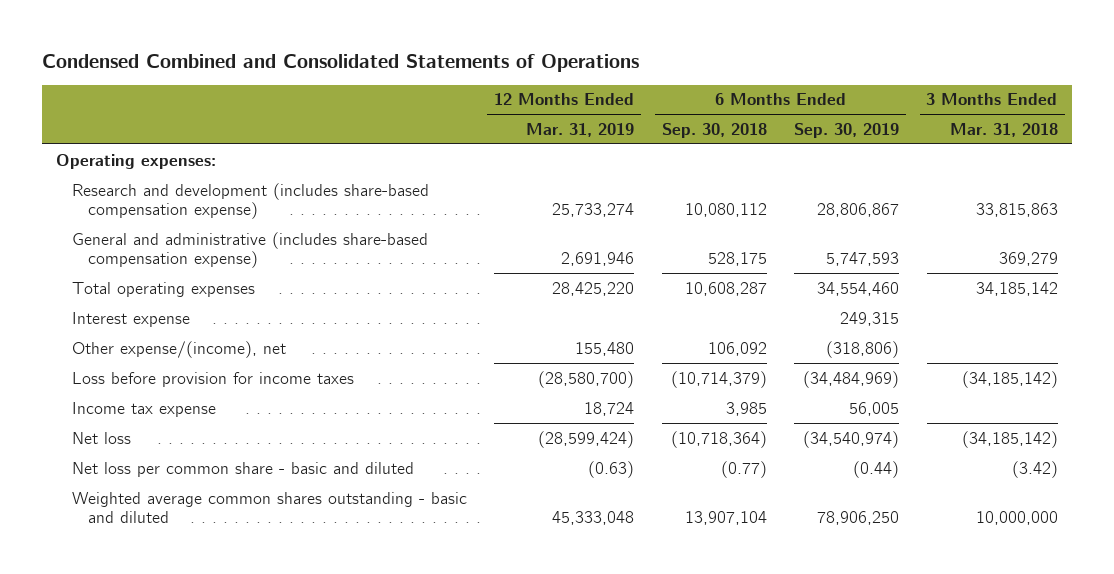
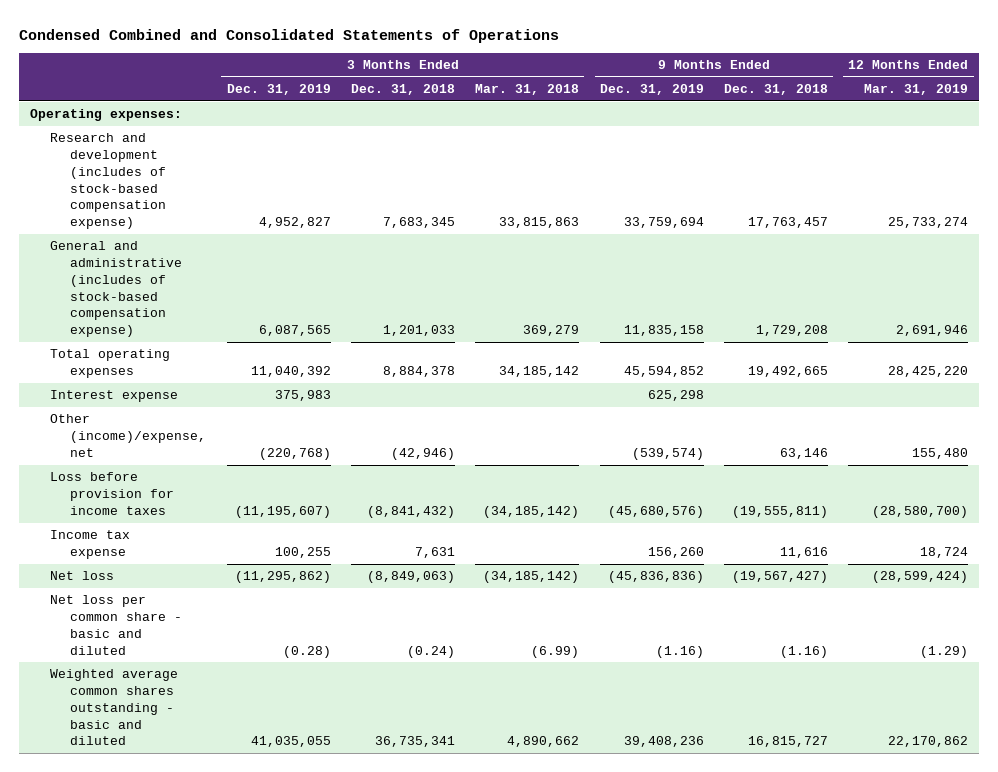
- | 12 Months Ended Mar. 31, 2019 | 6 Months Ended Sep. 30, 2018 | 6 Months Ended Sep. 30, 2019 | 3 Months Ended Mar. 31, 2018
+ | 3 Months Ended Dec. 31, 2019 | 3 Months Ended Dec. 31, 2018 | 3 Months Ended Mar. 31, 2018 | 9 Months Ended Dec. 31, 2019 | 9 Months Ended Dec. 31, 2018 | 12 Months Ended Mar. 31, 2019
- Research and development (includes share-based compensation expense) | 25,733,274 | 10,080,112 | 28,806,867 | 33,815,863
- General and administrative (includes share-based compensation expense) | 2,691,946 | 528,175 | 5,747,593 | 369,279
+ Research and development (includes of stock-based compensation expense) | 4,952,827 | 7,683,345 | 33,815,863 | 33,759,694 | 17,763,457 | 25,733,274
+ General and administrative (includes of stock-based compensation expense) | 6,087,565 | 1,201,033 | 369,279 | 11,835,158 | 1,729,208 | 2,691,946
- Other expense/(income), net | 155,480 | 106,092 | (318,806) |
+ Other (income)/expense, net | (220,768) | (42,946) | | (539,574) | 63,146 | 155,480
- Net loss per common share - basic and diluted | (0.63) | (0.77) | (0.44) | (3.42)
- Weighted average common shares outstanding - basic and diluted | 45,333,048 | 13,907,104 | 78,906,250 | 10,000,000
+ Net loss per common share - basic and diluted | (0.28) | (0.24) | (6.99) | (1.16) | (1.16) | (1.29)
+ Weighted average common shares outstanding - basic and diluted | 41,035,055 | 36,735,341 | 4,890,662 | 39,408,236 | 16,815,727 | 22,170,862

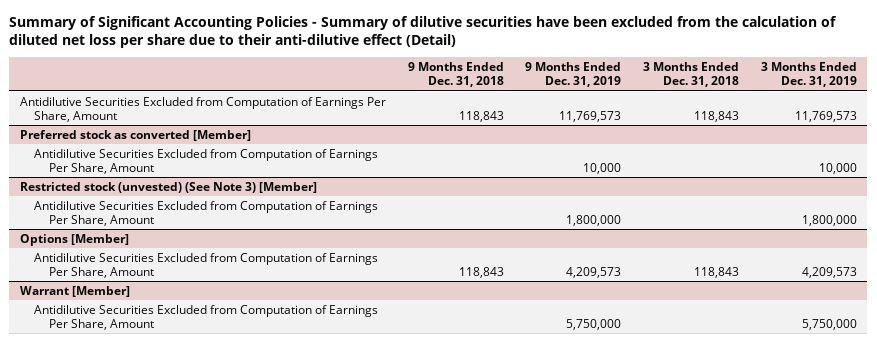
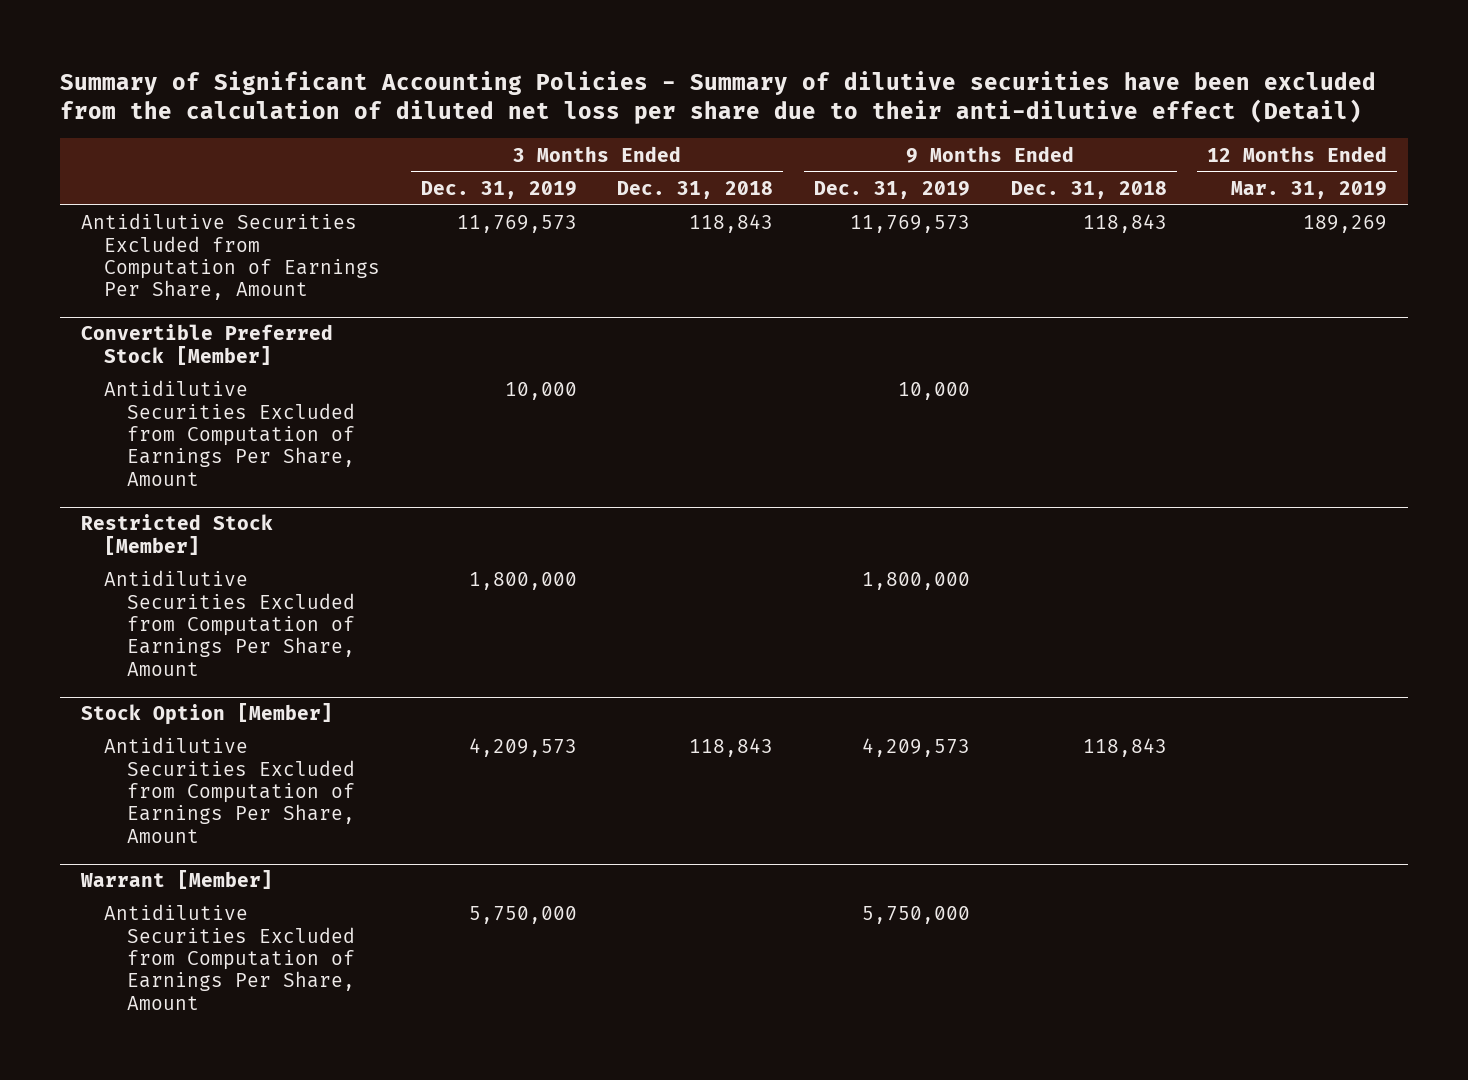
- | 9 Months Ended Dec. 31, 2018 | 9 Months Ended Dec. 31, 2019 | 3 Months Ended Dec. 31, 2018 | 3 Months Ended Dec. 31, 2019
+ | 3 Months Ended Dec. 31, 2019 | 3 Months Ended Dec. 31, 2018 | 9 Months Ended Dec. 31, 2019 | 9 Months Ended Dec. 31, 2018 | 12 Months Ended Mar. 31, 2019
- Preferred stock as converted [Member]
+ Convertible Preferred Stock [Member]
- Restricted stock (unvested) (See Note 3) [Member]
+ Restricted Stock [Member]
- Options [Member]
+ Stock Option [Member]

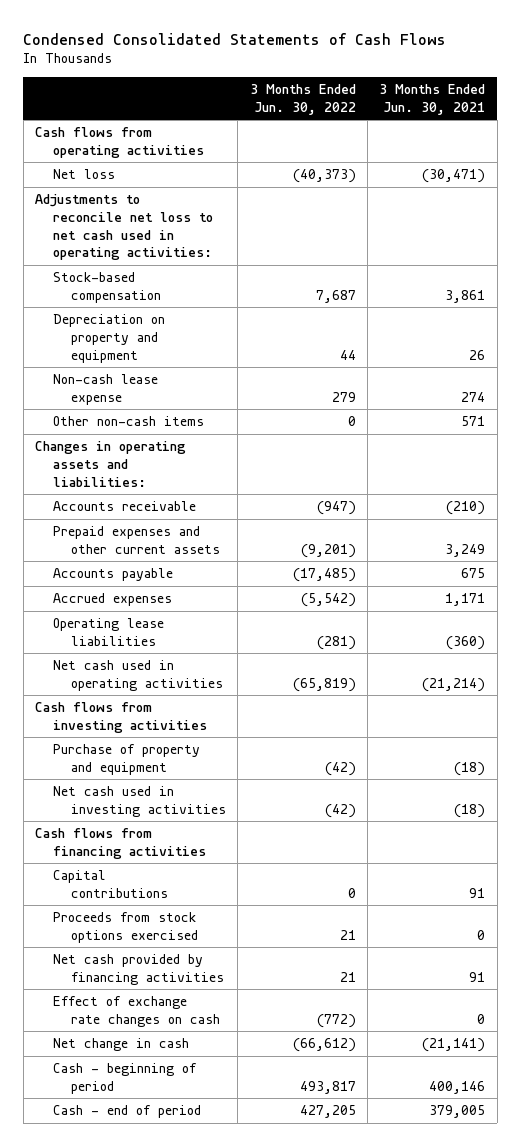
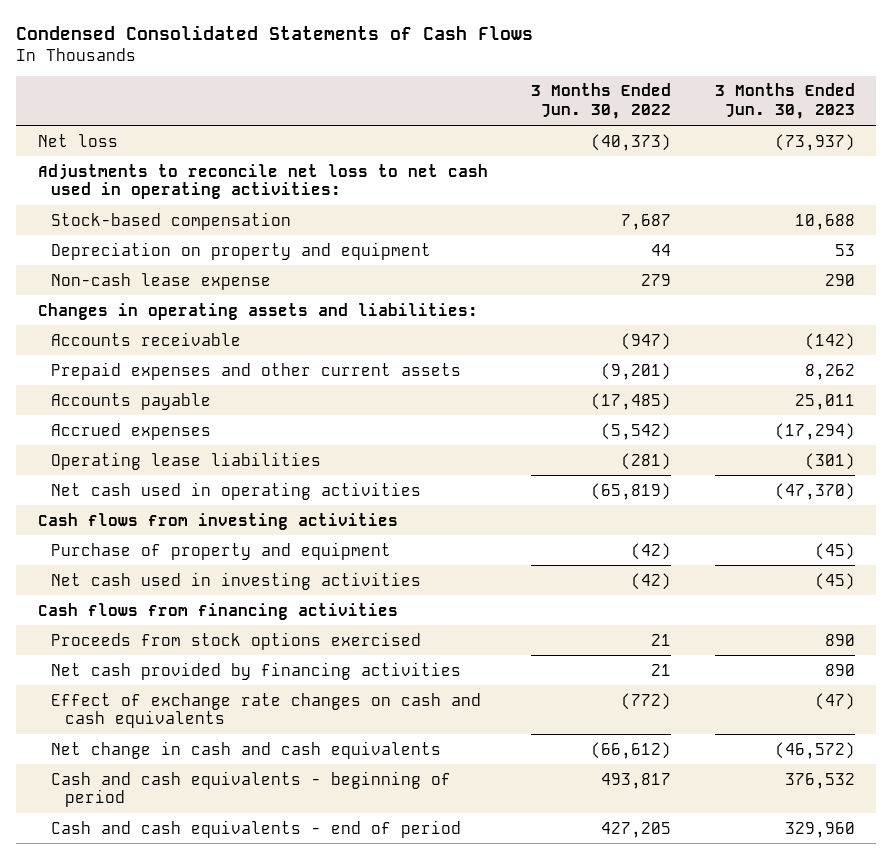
- | 3 Months Ended Jun. 30, 2022 | 3 Months Ended Jun. 30, 2021
+ | 3 Months Ended Jun. 30, 2022 | 3 Months Ended Jun. 30, 2023
- Cash flows from operating activities
- Other non-cash items | 0 | 571
- Capital contributions | 0 | 91
- Effect of exchange rate changes on cash | (772) | 0
- Net change in cash | (66,612) | (21,141)
- Cash - beginning of period | 493,817 | 400,146
- Cash - end of period | 427,205 | 379,005
+ Effect of exchange rate changes on cash and cash equivalents | (772) | (47)
+ Net change in cash and cash equivalents | (66,612) | (46,572)
+ Cash and cash equivalents - beginning of period | 493,817 | 376,532
+ Cash and cash equivalents - end of period | 427,205 | 329,960

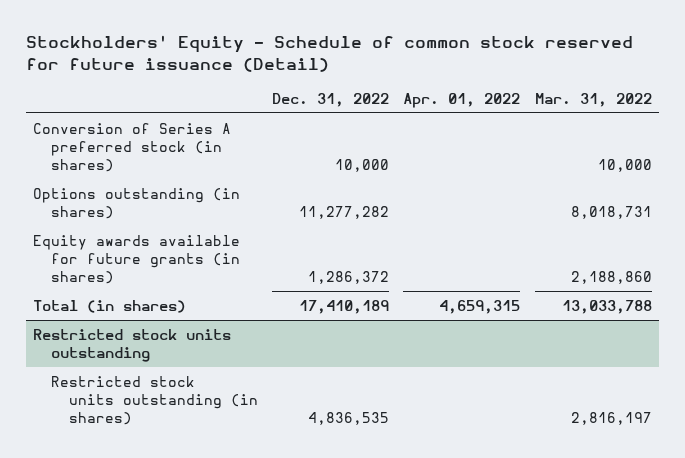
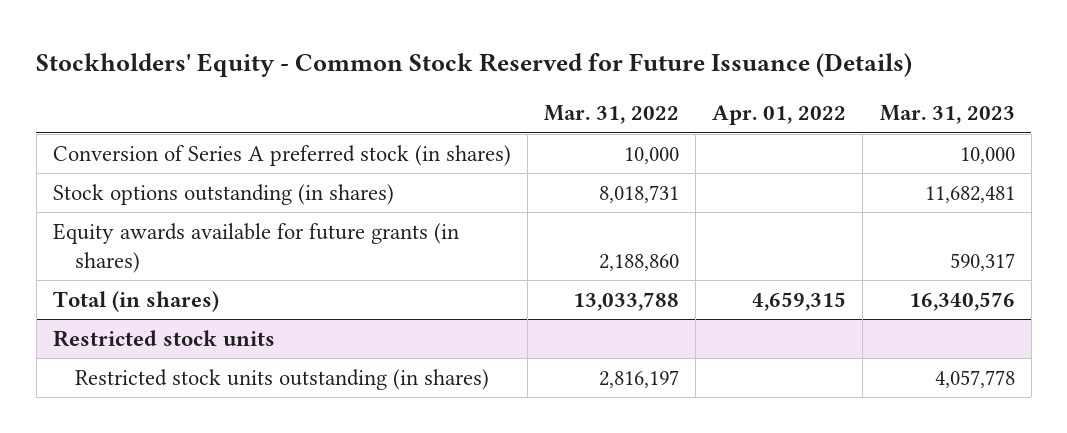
- Stockholders' Equity - Schedule of common stock reserved for future issuance (Detail)
+ Stockholders' Equity - Common Stock Reserved for Future Issuance (Details)
- | Dec. 31, 2022 | Apr. 01, 2022 | Mar. 31, 2022
+ | Mar. 31, 2022 | Apr. 01, 2022 | Mar. 31, 2023
- Options outstanding (in shares) | 11,277,282 | | 8,018,731
+ Stock options outstanding (in shares) | 8,018,731 | | 11,682,481
- Restricted stock units outstanding
+ Restricted stock units

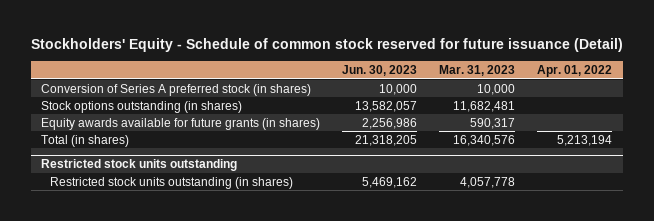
- Stockholders' Equity - Common Stock Reserved for Future Issuance (Details)
+ Stockholders' Equity - Schedule of common stock reserved for future issuance (Detail)
- | Mar. 31, 2022 | Apr. 01, 2022 | Mar. 31, 2023
+ | Jun. 30, 2023 | Mar. 31, 2023 | Apr. 01, 2022
- Total (in shares) | 13,033,788 | 4,659,315 | 16,340,576
- Restricted stock units
+ Total (in shares) | 21,318,205 | 16,340,576 | 5,213,194
+ Restricted stock units outstanding

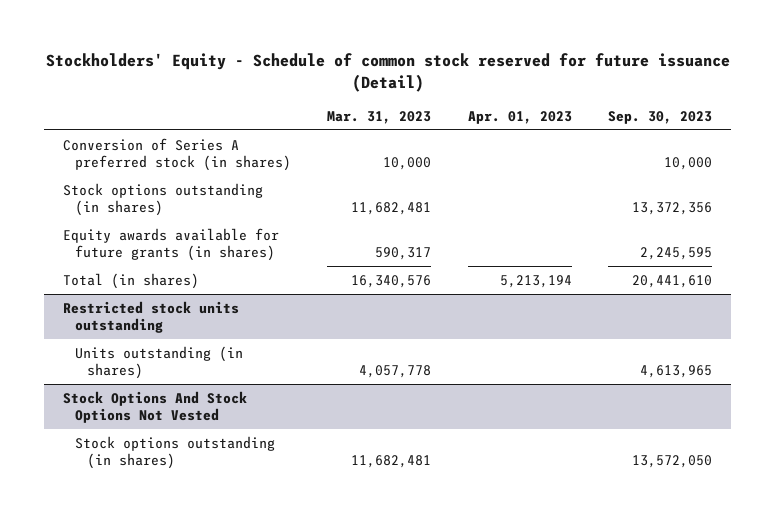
- | Jun. 30, 2023 | Mar. 31, 2023 | Apr. 01, 2022
+ | Mar. 31, 2023 | Apr. 01, 2023 | Sep. 30, 2023
@ Restricted stock units outstanding
- Restricted stock units outstanding (in shares) | 5,469,162 | 4,057,778 |
+ Units outstanding (in shares) | 4,057,778 | | 4,613,965
+ Stock Options And Stock Options Not Vested
+ Stock options outstanding (in shares) | 11,682,481 | | 13,572,050

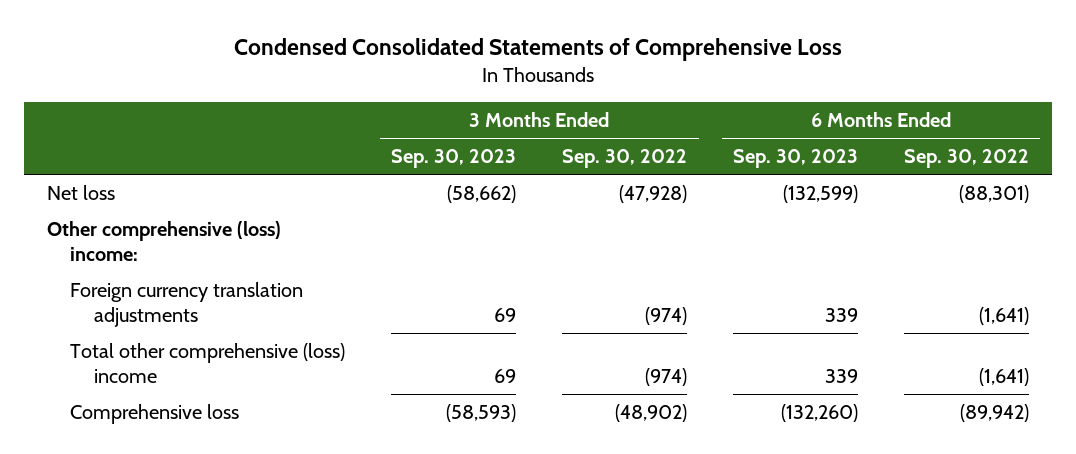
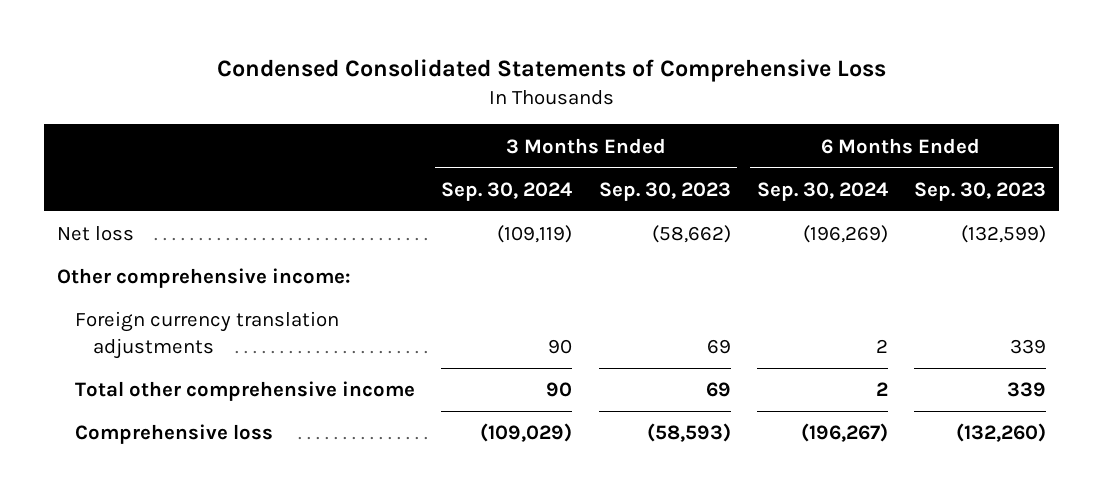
- | 3 Months Ended Sep. 30, 2023 | 3 Months Ended Sep. 30, 2022 | 6 Months Ended Sep. 30, 2023 | 6 Months Ended Sep. 30, 2022
+ | 3 Months Ended Sep. 30, 2024 | 3 Months Ended Sep. 30, 2023 | 6 Months Ended Sep. 30, 2024 | 6 Months Ended Sep. 30, 2023
- Other comprehensive (loss) income:
+ Other comprehensive income:
- Total other comprehensive (loss) income | 69 | (974) | 339 | (1,641)
+ Total other comprehensive income | 90 | 69 | 2 | 339

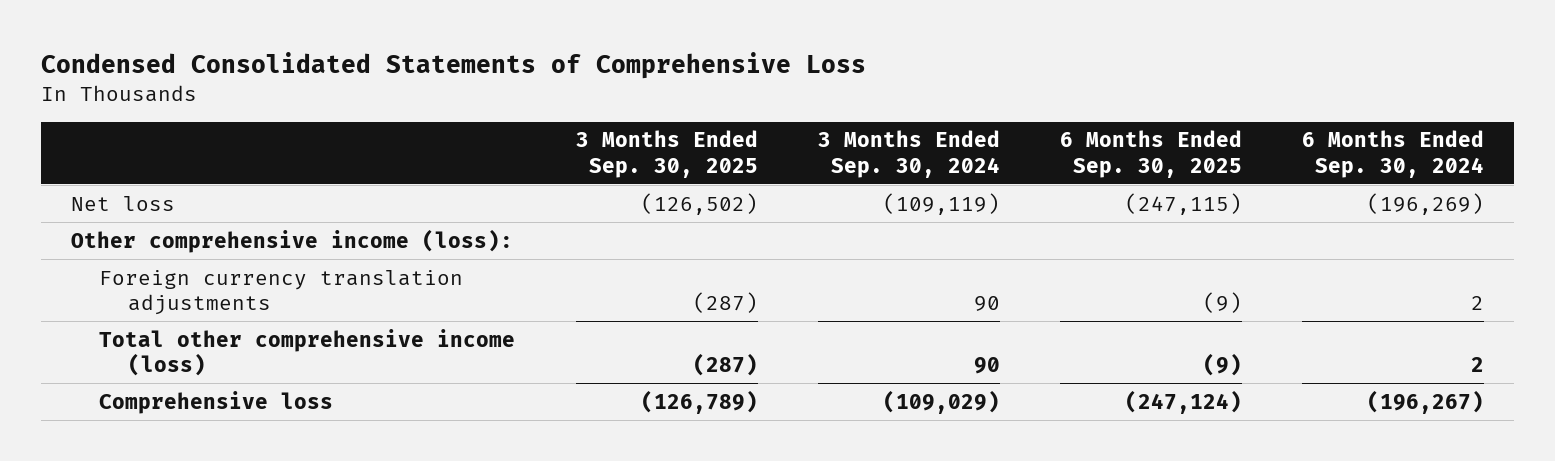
- | 3 Months Ended Sep. 30, 2024 | 3 Months Ended Sep. 30, 2023 | 6 Months Ended Sep. 30, 2024 | 6 Months Ended Sep. 30, 2023
+ | 3 Months Ended Sep. 30, 2025 | 3 Months Ended Sep. 30, 2024 | 6 Months Ended Sep. 30, 2025 | 6 Months Ended Sep. 30, 2024
- Other comprehensive income:
+ Other comprehensive income (loss):
- Total other comprehensive income | 90 | 69 | 2 | 339
+ Total other comprehensive income (loss) | (287) | 90 | (9) | 2

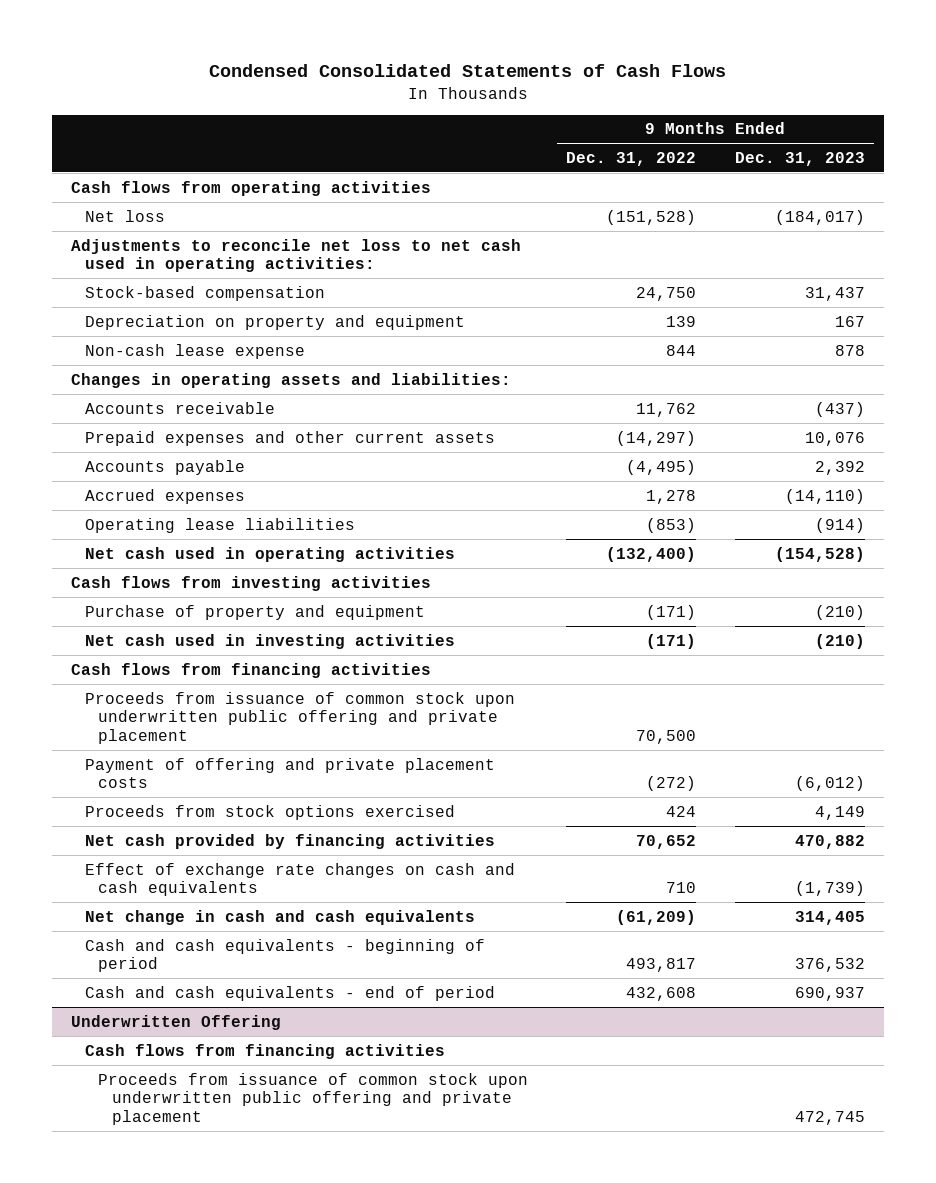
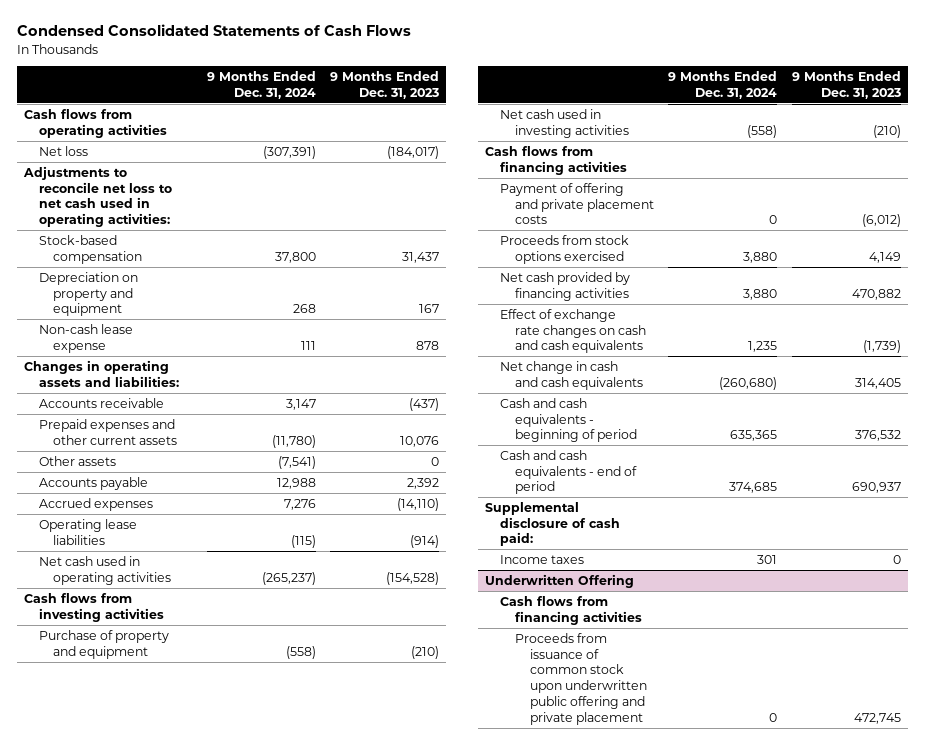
- | 9 Months Ended Dec. 31, 2022 | 9 Months Ended Dec. 31, 2023
+ | 9 Months Ended Dec. 31, 2024 | 9 Months Ended Dec. 31, 2023
+ Other assets | (7,541) | 0
- Proceeds from issuance of common stock upon underwritten public offering and private placement | 70,500 |
+ Supplemental disclosure of cash paid:
+ Income taxes | 301 | 0

